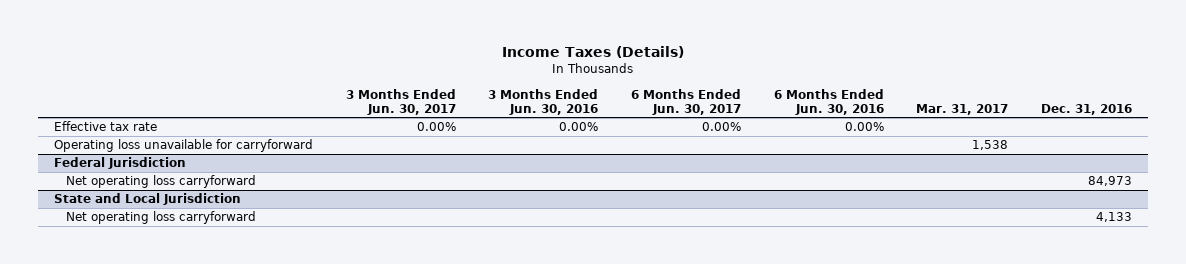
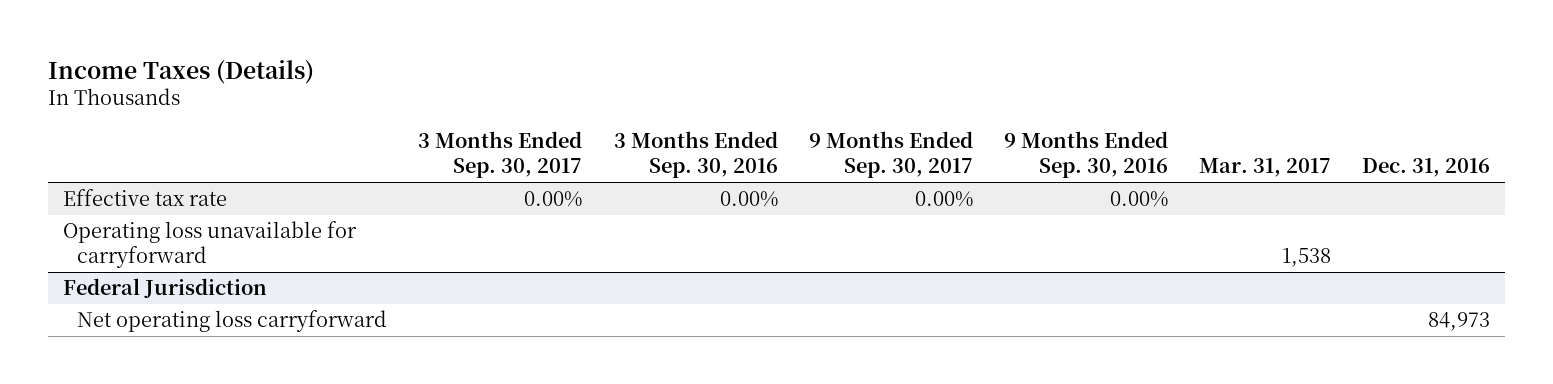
- | 3 Months Ended Jun. 30, 2017 | 3 Months Ended Jun. 30, 2016 | 6 Months Ended Jun. 30, 2017 | 6 Months Ended Jun. 30, 2016 | Mar. 31, 2017 | Dec. 31, 2016
+ | 3 Months Ended Sep. 30, 2017 | 3 Months Ended Sep. 30, 2016 | 9 Months Ended Sep. 30, 2017 | 9 Months Ended Sep. 30, 2016 | Mar. 31, 2017 | Dec. 31, 2016
- State and Local Jurisdiction
- Net operating loss carryforward | | | | | | 4,133

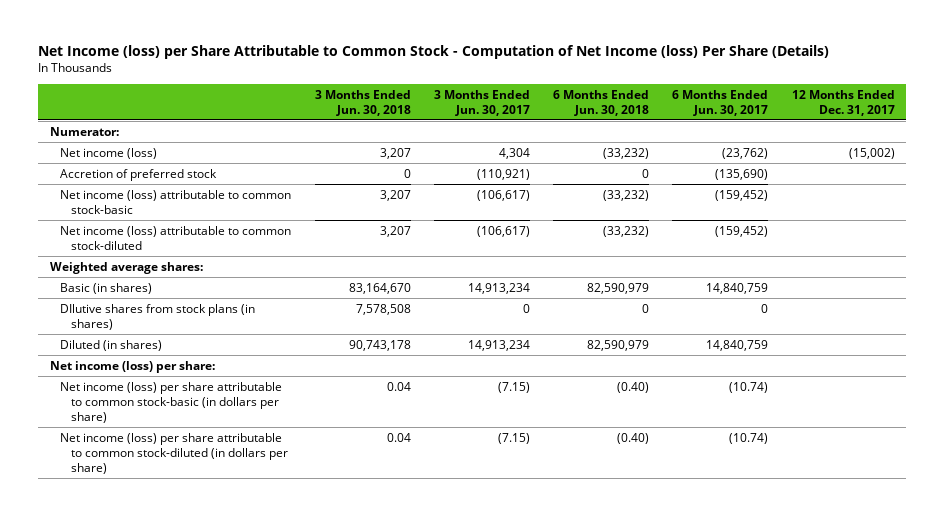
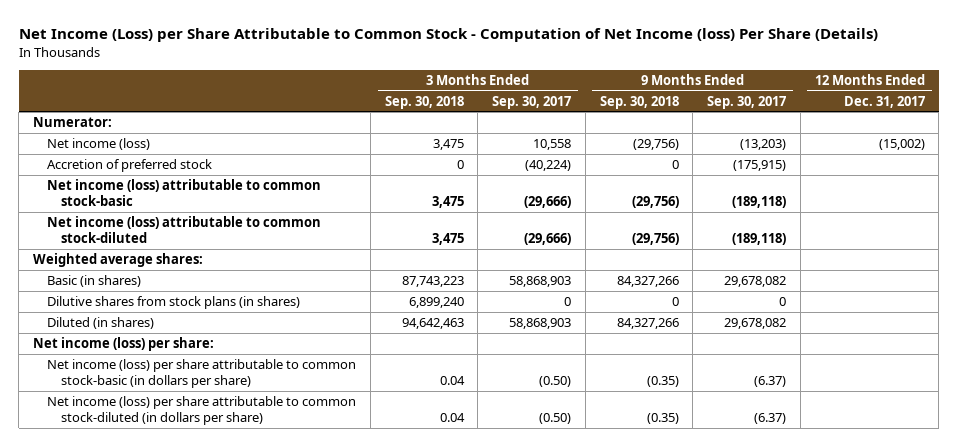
- Net Income (loss) per Share Attributable to Common Stock - Computation of Net Income (loss) Per Share (Details)
+ Net Income (Loss) per Share Attributable to Common Stock - Computation of Net Income (loss) Per Share (Details)
- | 3 Months Ended Jun. 30, 2018 | 3 Months Ended Jun. 30, 2017 | 6 Months Ended Jun. 30, 2018 | 6 Months Ended Jun. 30, 2017 | 12 Months Ended Dec. 31, 2017
+ | 3 Months Ended Sep. 30, 2018 | 3 Months Ended Sep. 30, 2017 | 9 Months Ended Sep. 30, 2018 | 9 Months Ended Sep. 30, 2017 | 12 Months Ended Dec. 31, 2017
- DIlutive shares from stock plans (in shares) | 7,578,508 | 0 | 0 | 0 |
+ Dilutive shares from stock plans (in shares) | 6,899,240 | 0 | 0 | 0 |

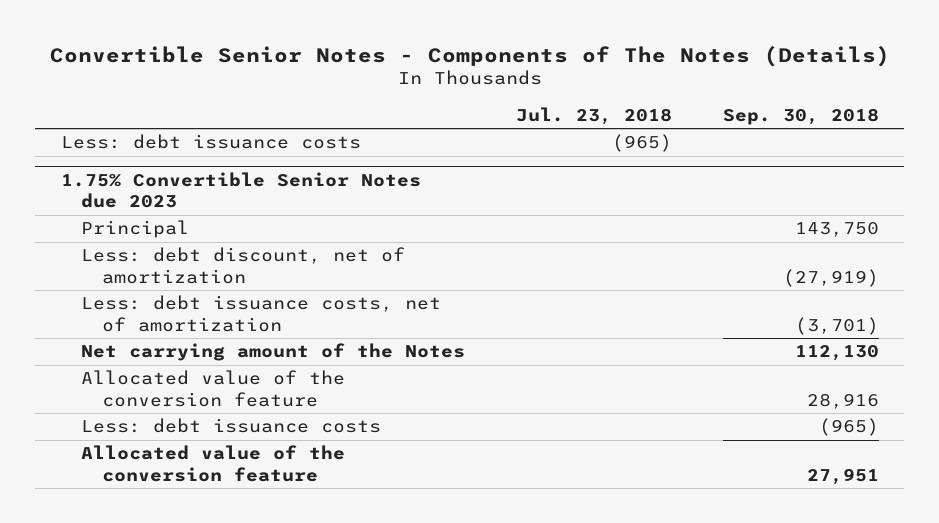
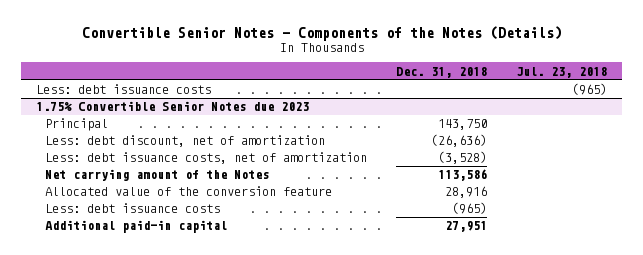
- Convertible Senior Notes - Components of The Notes (Details)
+ Convertible Senior Notes - Components of the Notes (Details)
- | Jul. 23, 2018 | Sep. 30, 2018
+ | Dec. 31, 2018 | Jul. 23, 2018
@ 1.75% Convertible Senior Notes due 2023
- Allocated value of the conversion feature | | 27,951
+ Additional paid-in capital | 27,951 |

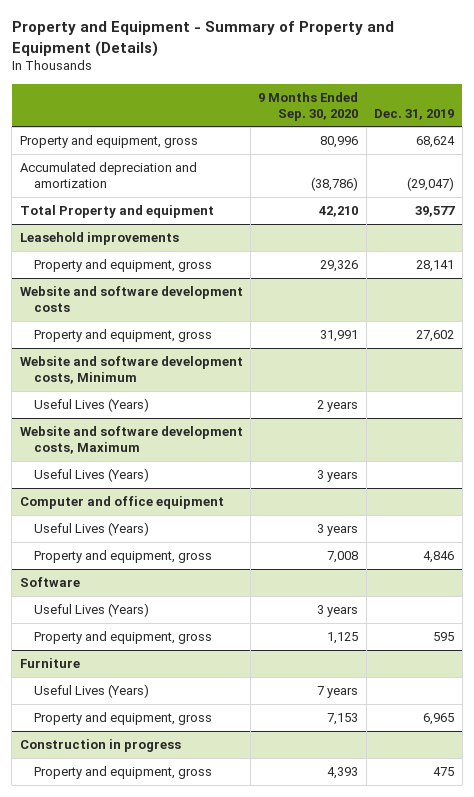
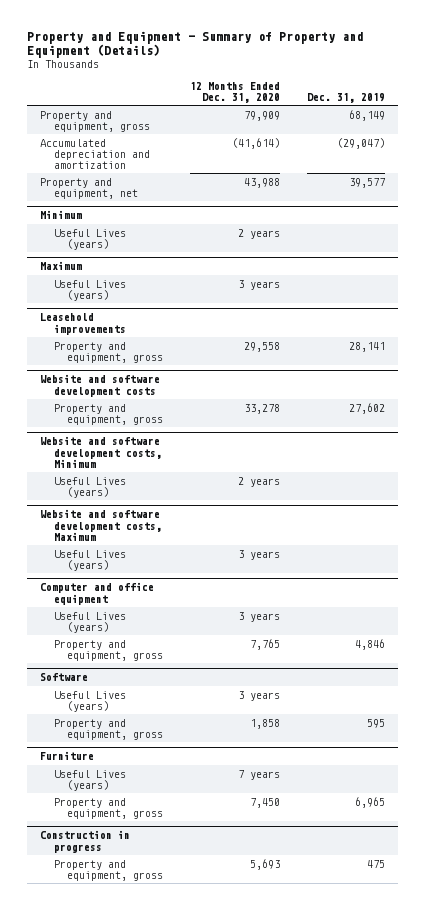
- | 9 Months Ended Sep. 30, 2020 | Dec. 31, 2019
+ | 12 Months Ended Dec. 31, 2020 | Dec. 31, 2019
- Property and equipment, gross | 80,996 | 68,624
+ Property and equipment, gross | 79,909 | 68,149
- Total Property and equipment | 42,210 | 39,577
+ Property and equipment, net | 43,988 | 39,577
+ Minimum
+ Useful Lives (years) | 2 years |
+ Maximum
+ Useful Lives (years) | 3 years |
@ Website and software development costs, Minimum
- Useful Lives (Years) | 2 years |
+ Useful Lives (years) | 2 years |
@ Website and software development costs, Maximum
- Useful Lives (Years) | 3 years |
+ Useful Lives (years) | 3 years |
@ Computer and office equipment
- Useful Lives (Years) | 3 years |
+ Useful Lives (years) | 3 years |
@ Software
- Useful Lives (Years) | 3 years |
+ Useful Lives (years) | 3 years |
@ Furniture
- Useful Lives (Years) | 7 years |
+ Useful Lives (years) | 7 years |

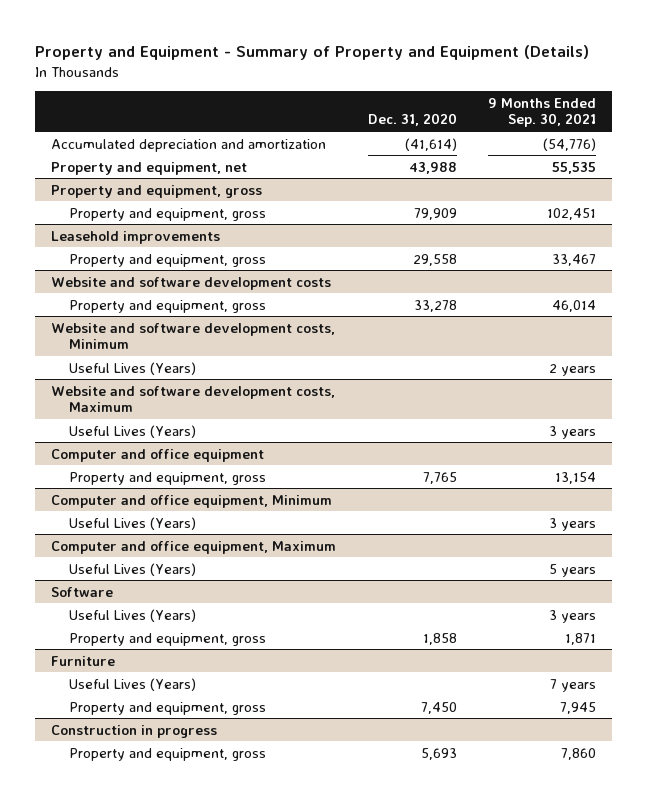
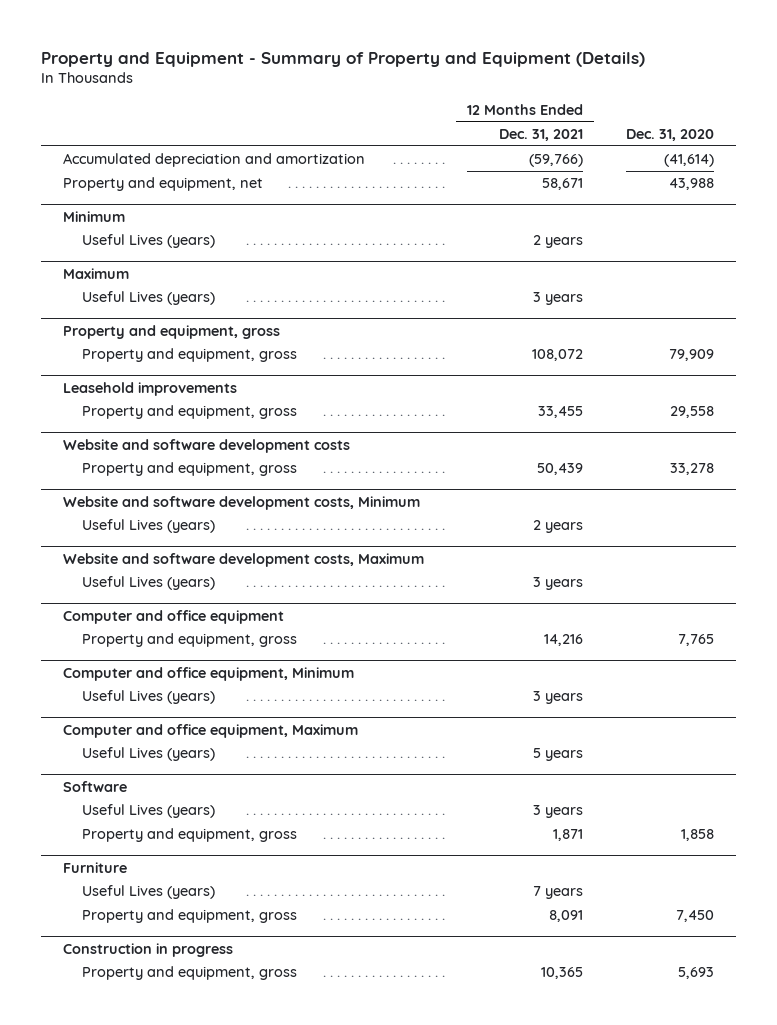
- | Dec. 31, 2020 | 9 Months Ended Sep. 30, 2021
+ | 12 Months Ended Dec. 31, 2021 | Dec. 31, 2020
+ Minimum
+ Useful Lives (years) | 2 years |
+ Maximum
+ Useful Lives (years) | 3 years |
@ Website and software development costs, Minimum
- Useful Lives (Years) | | 2 years
+ Useful Lives (years) | 2 years |
@ Website and software development costs, Maximum
- Useful Lives (Years) | | 3 years
+ Useful Lives (years) | 3 years |
@ Computer and office equipment, Minimum
- Useful Lives (Years) | | 3 years
+ Useful Lives (years) | 3 years |
@ Computer and office equipment, Maximum
- Useful Lives (Years) | | 5 years
+ Useful Lives (years) | 5 years |
@ Software
- Useful Lives (Years) | | 3 years
+ Useful Lives (years) | 3 years |
@ Furniture
- Useful Lives (Years) | | 7 years
+ Useful Lives (years) | 7 years |

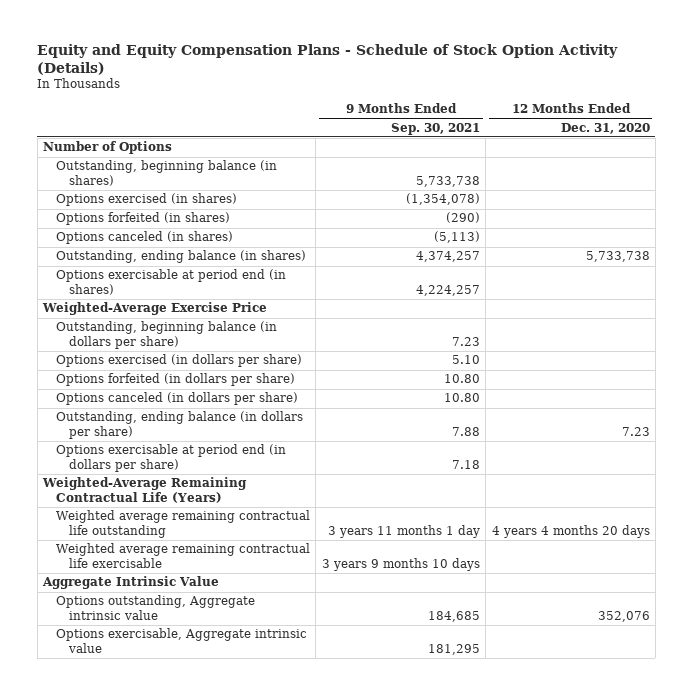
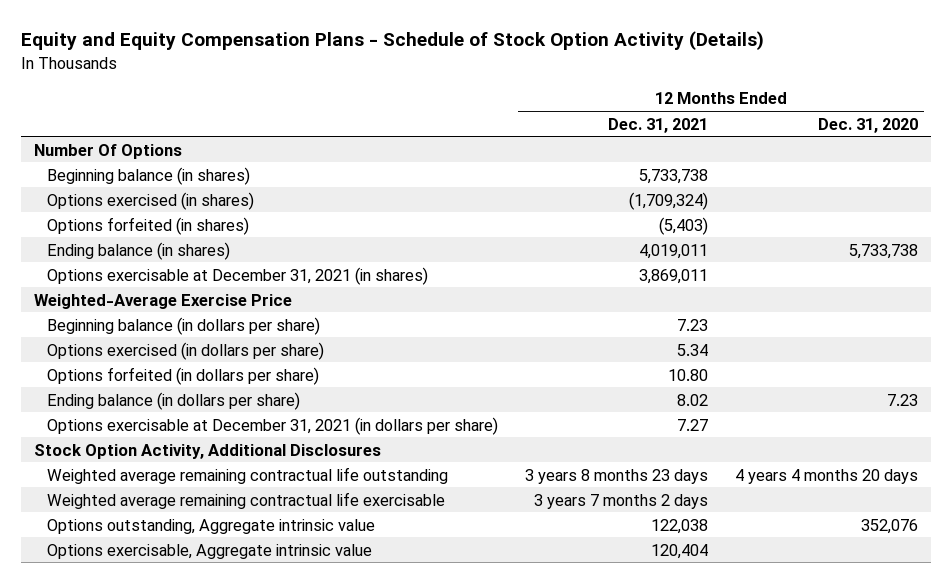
- | 9 Months Ended Sep. 30, 2021 | 12 Months Ended Dec. 31, 2020
+ | 12 Months Ended Dec. 31, 2021 | 12 Months Ended Dec. 31, 2020
- Number of Options
- Outstanding, beginning balance (in shares) | 5,733,738 |
+ Number Of Options
+ Beginning balance (in shares) | 5,733,738 |
- Options canceled (in shares) | (5,113) |
- Outstanding, ending balance (in shares) | 4,374,257 | 5,733,738
- Options exercisable at period end (in shares) | 4,224,257 |
+ Ending balance (in shares) | 4,019,011 | 5,733,738
+ Options exercisable at December 31, 2021 (in shares) | 3,869,011 |
- Outstanding, beginning balance (in dollars per share) | 7.23 |
+ Beginning balance (in dollars per share) | 7.23 |
- Options canceled (in dollars per share) | 10.80 |
- Outstanding, ending balance (in dollars per share) | 7.88 | 7.23
- Options exercisable at period end (in dollars per share) | 7.18 |
- Weighted-Average Remaining Contractual Life (Years)
+ Ending balance (in dollars per share) | 8.02 | 7.23
+ Options exercisable at December 31, 2021 (in dollars per share) | 7.27 |
+ Stock Option Activity, Additional Disclosures
- Aggregate Intrinsic Value

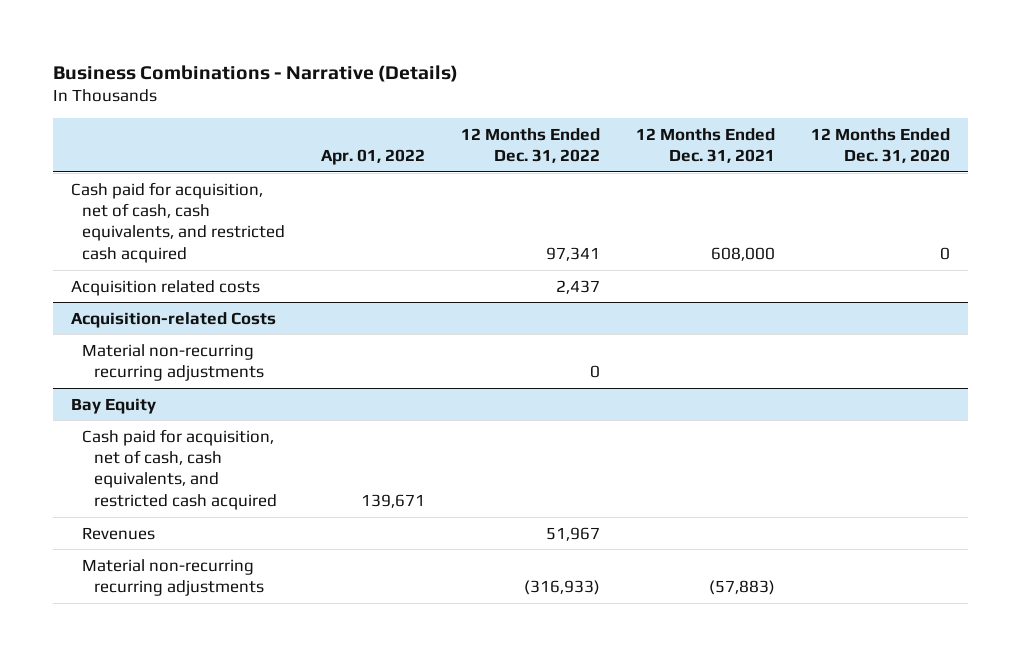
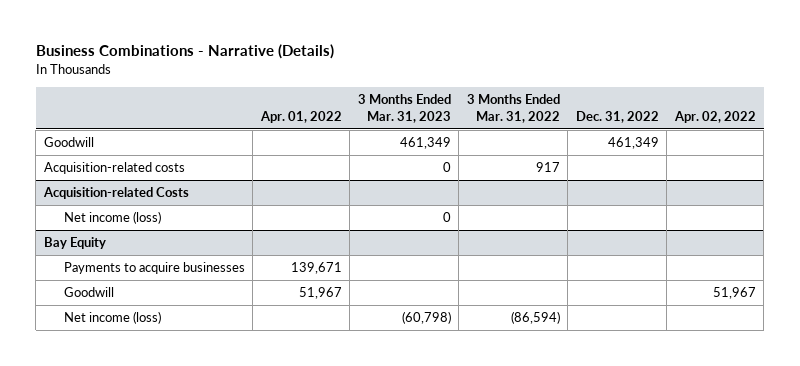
- | Apr. 01, 2022 | 12 Months Ended Dec. 31, 2022 | 12 Months Ended Dec. 31, 2021 | 12 Months Ended Dec. 31, 2020
+ | Apr. 01, 2022 | 3 Months Ended Mar. 31, 2023 | 3 Months Ended Mar. 31, 2022 | Dec. 31, 2022 | Apr. 02, 2022
- Cash paid for acquisition, net of cash, cash equivalents, and restricted cash acquired | | 97,341 | 608,000 | 0
- Acquisition related costs | | 2,437 | |
+ Goodwill | | 461,349 | | 461,349 |
+ Acquisition-related costs | | 0 | 917 | |
@ Acquisition-related Costs
- Material non-recurring recurring adjustments | | 0 | |
+ Net income (loss) | | 0 | | |
@ Bay Equity
- Cash paid for acquisition, net of cash, cash equivalents, and restricted cash acquired | 139,671 | | |
- Revenues | | 51,967 | |
- Material non-recurring recurring adjustments | | (316,933) | (57,883) |
+ Payments to acquire businesses | 139,671 | | | |
+ Goodwill | 51,967 | | | | 51,967
+ Net income (loss) | | (60,798) | (86,594) | |

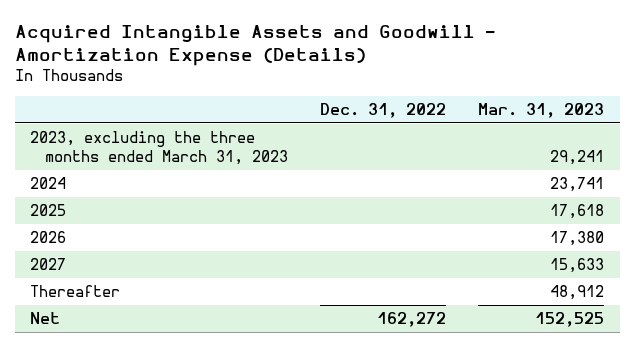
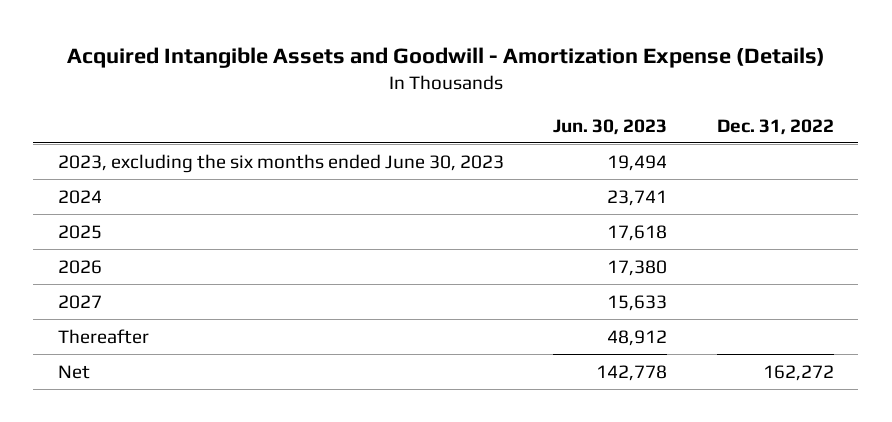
- | Dec. 31, 2022 | Mar. 31, 2023
+ | Jun. 30, 2023 | Dec. 31, 2022
- 2023, excluding the three months ended March 31, 2023 | | 29,241
+ 2023, excluding the six months ended June 30, 2023 | 19,494 |

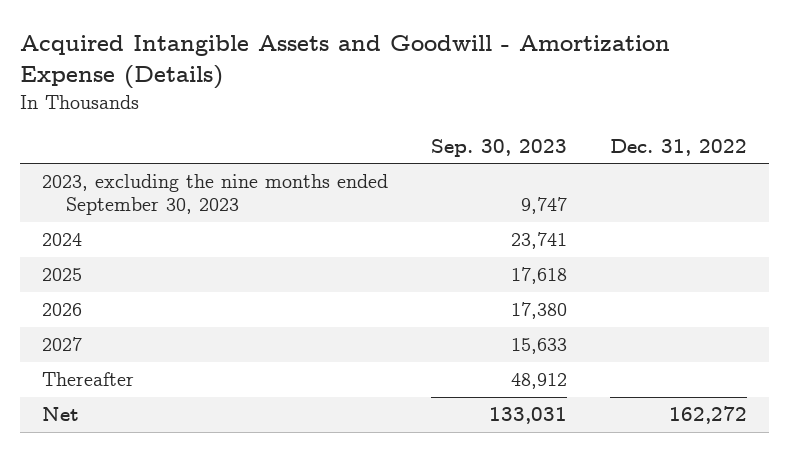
- | Jun. 30, 2023 | Dec. 31, 2022
+ | Sep. 30, 2023 | Dec. 31, 2022
- 2023, excluding the six months ended June 30, 2023 | 19,494 |
+ 2023, excluding the nine months ended September 30, 2023 | 9,747 |

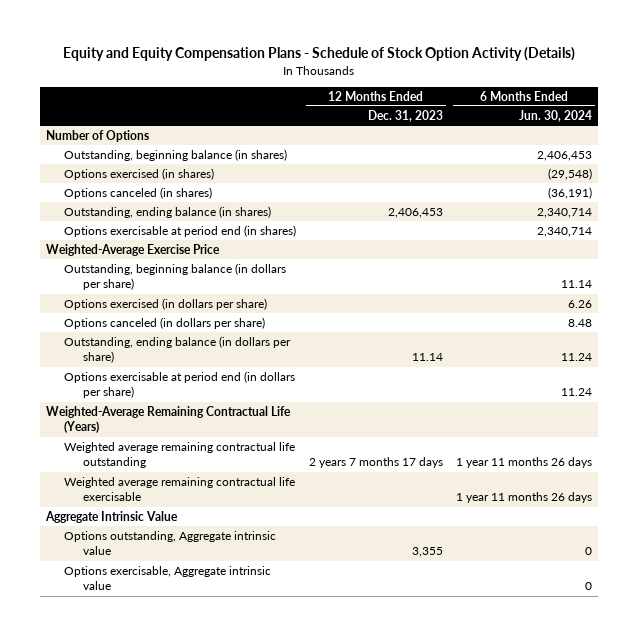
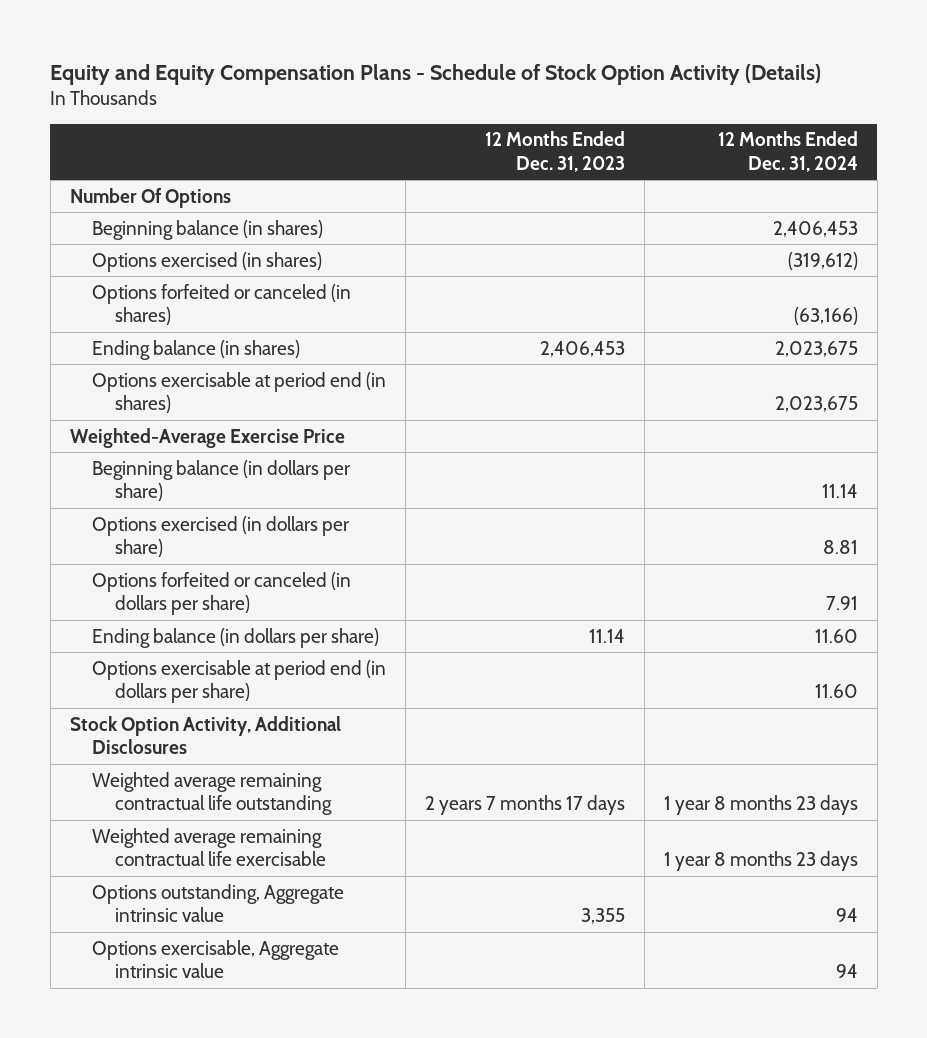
- | 12 Months Ended Dec. 31, 2023 | 6 Months Ended Jun. 30, 2024
+ | 12 Months Ended Dec. 31, 2023 | 12 Months Ended Dec. 31, 2024
- Number of Options
- Outstanding, beginning balance (in shares) | | 2,406,453
+ Number Of Options
+ Beginning balance (in shares) | | 2,406,453
- Options canceled (in shares) | | (36,191)
- Outstanding, ending balance (in shares) | 2,406,453 | 2,340,714
+ Options forfeited or canceled (in shares) | | (63,166)
+ Ending balance (in shares) | 2,406,453 | 2,023,675
- Outstanding, beginning balance (in dollars per share) | | 11.14
+ Beginning balance (in dollars per share) | | 11.14
- Options canceled (in dollars per share) | | 8.48
- Outstanding, ending balance (in dollars per share) | 11.14 | 11.24
+ Options forfeited or canceled (in dollars per share) | | 7.91
+ Ending balance (in dollars per share) | 11.14 | 11.60
- Weighted-Average Remaining Contractual Life (Years)
+ Stock Option Activity, Additional Disclosures
- Aggregate Intrinsic Value

